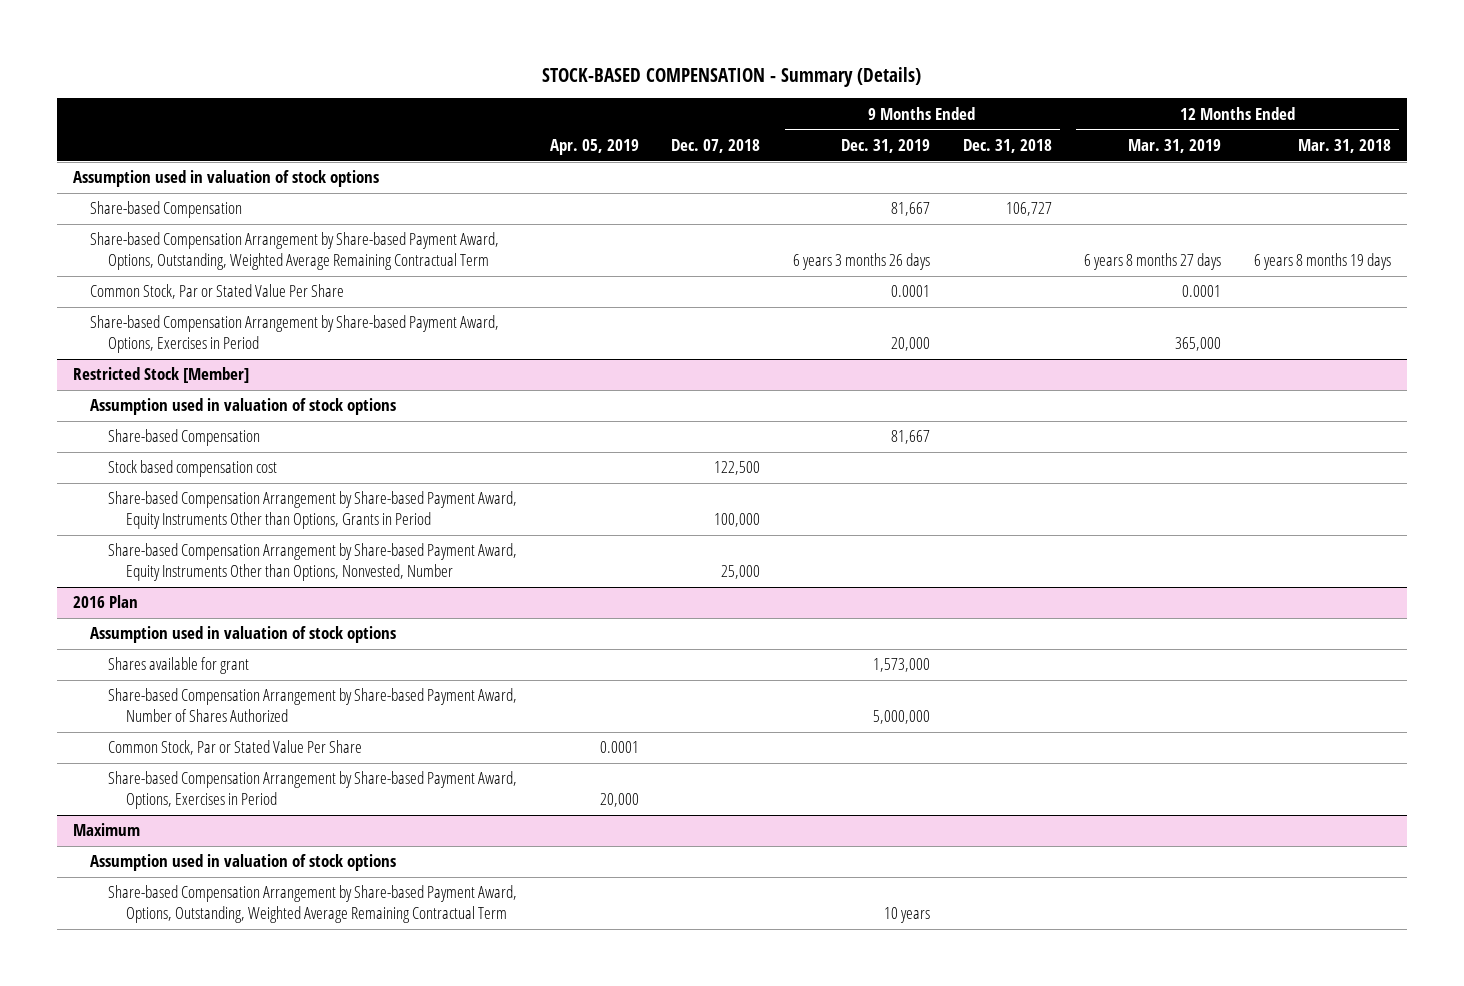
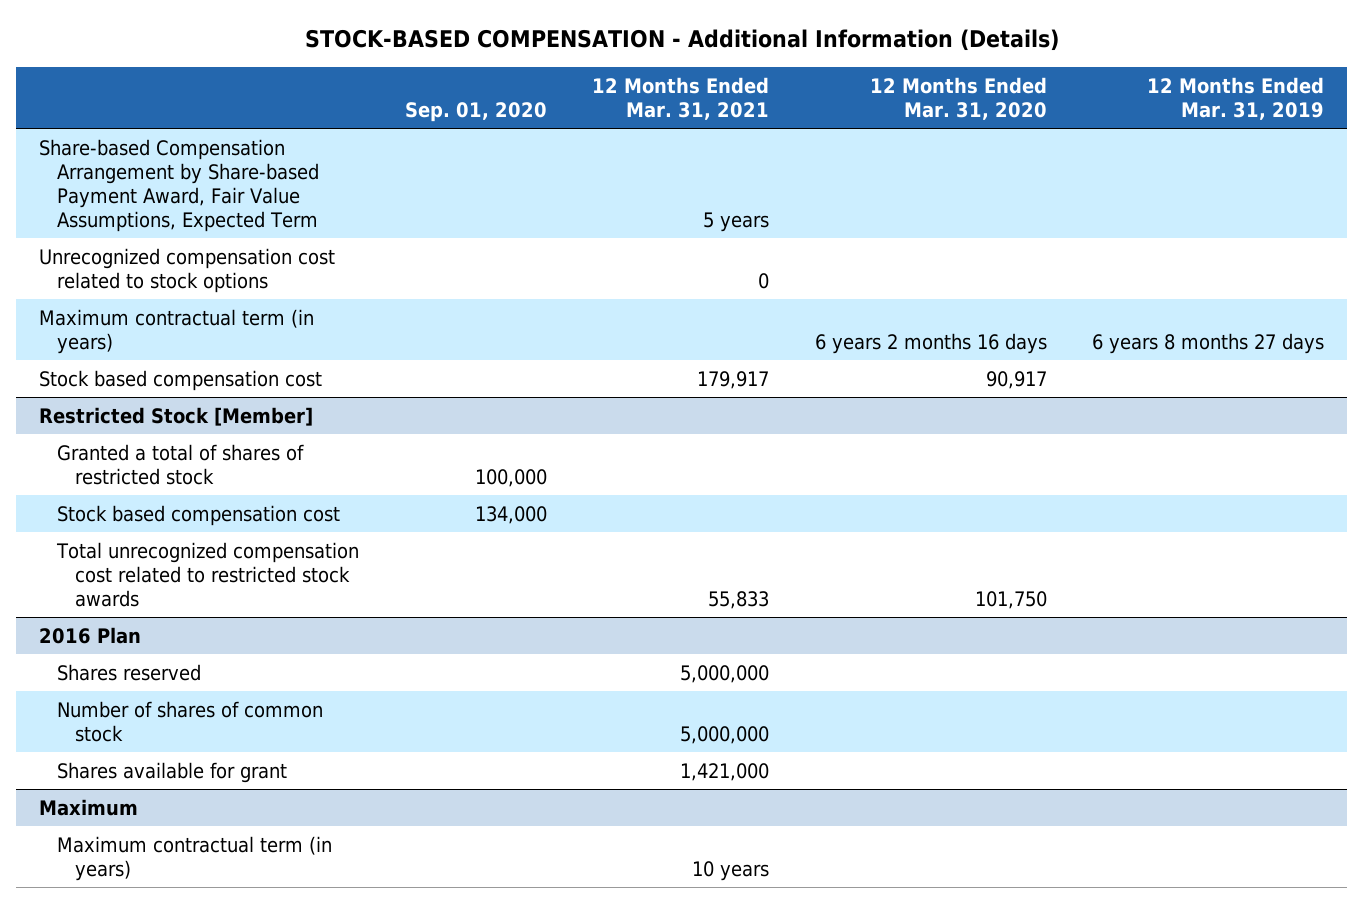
- STOCK-BASED COMPENSATION - Summary (Details)
+ STOCK-BASED COMPENSATION - Additional Information (Details)
- | Apr. 05, 2019 | Dec. 07, 2018 | 9 Months Ended Dec. 31, 2019 | 9 Months Ended Dec. 31, 2018 | 12 Months Ended Mar. 31, 2019 | 12 Months Ended Mar. 31, 2018
+ | Sep. 01, 2020 | 12 Months Ended Mar. 31, 2021 | 12 Months Ended Mar. 31, 2020 | 12 Months Ended Mar. 31, 2019
- Assumption used in valuation of stock options
- Share-based Compensation | | | 81,667 | 106,727 | |
- Share-based Compensation Arrangement by Share-based Payment Award, Options, Outstanding, Weighted Average Remaining Contractual Term | | | 6 years 3 months 26 days | | 6 years 8 months 27 days | 6 years 8 months 19 days
- Common Stock, Par or Stated Value Per Share | | | 0.0001 | | 0.0001 |
- Share-based Compensation Arrangement by Share-based Payment Award, Options, Exercises in Period | | | 20,000 | | 365,000 |
+ Share-based Compensation Arrangement by Share-based Payment Award, Fair Value Assumptions, Expected Term | | 5 years | |
+ Unrecognized compensation cost related to stock options | | 0 | |
+ Maximum contractual term (in years) | | | 6 years 2 months 16 days | 6 years 8 months 27 days
+ Stock based compensation cost | | 179,917 | 90,917 |
@ Restricted Stock [Member]
- Assumption used in valuation of stock options
- Share-based Compensation | | | 81,667 | | |
+ Granted a total of shares of restricted stock | 100,000 | | |
- Share-based Compensation Arrangement by Share-based Payment Award, Equity Instruments Other than Options, Grants in Period | | 100,000 | | | |
- Share-based Compensation Arrangement by Share-based Payment Award, Equity Instruments Other than Options, Nonvested, Number | | 25,000 | | | |
+ Total unrecognized compensation cost related to restricted stock awards | | 55,833 | 101,750 |
@ 2016 Plan
- Assumption used in valuation of stock options
+ Shares reserved | | 5,000,000 | |
+ Number of shares of common stock | | 5,000,000 | |
- Share-based Compensation Arrangement by Share-based Payment Award, Number of Shares Authorized | | | 5,000,000 | | |
- Common Stock, Par or Stated Value Per Share | 0.0001 | | | | |
- Share-based Compensation Arrangement by Share-based Payment Award, Options, Exercises in Period | 20,000 | | | | |
@ Maximum
- Assumption used in valuation of stock options
- Share-based Compensation Arrangement by Share-based Payment Award, Options, Outstanding, Weighted Average Remaining Contractual Term | | | 10 years | | |
+ Maximum contractual term (in years) | | 10 years | |

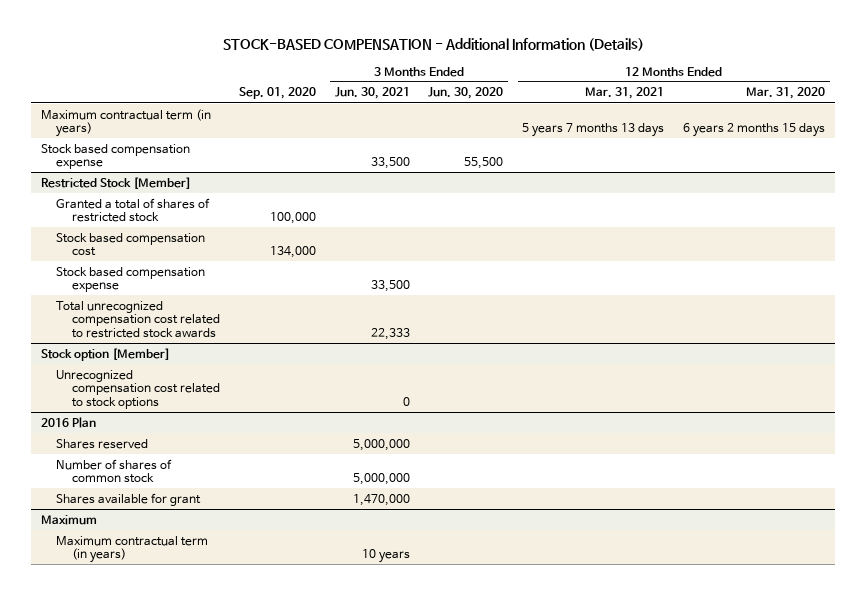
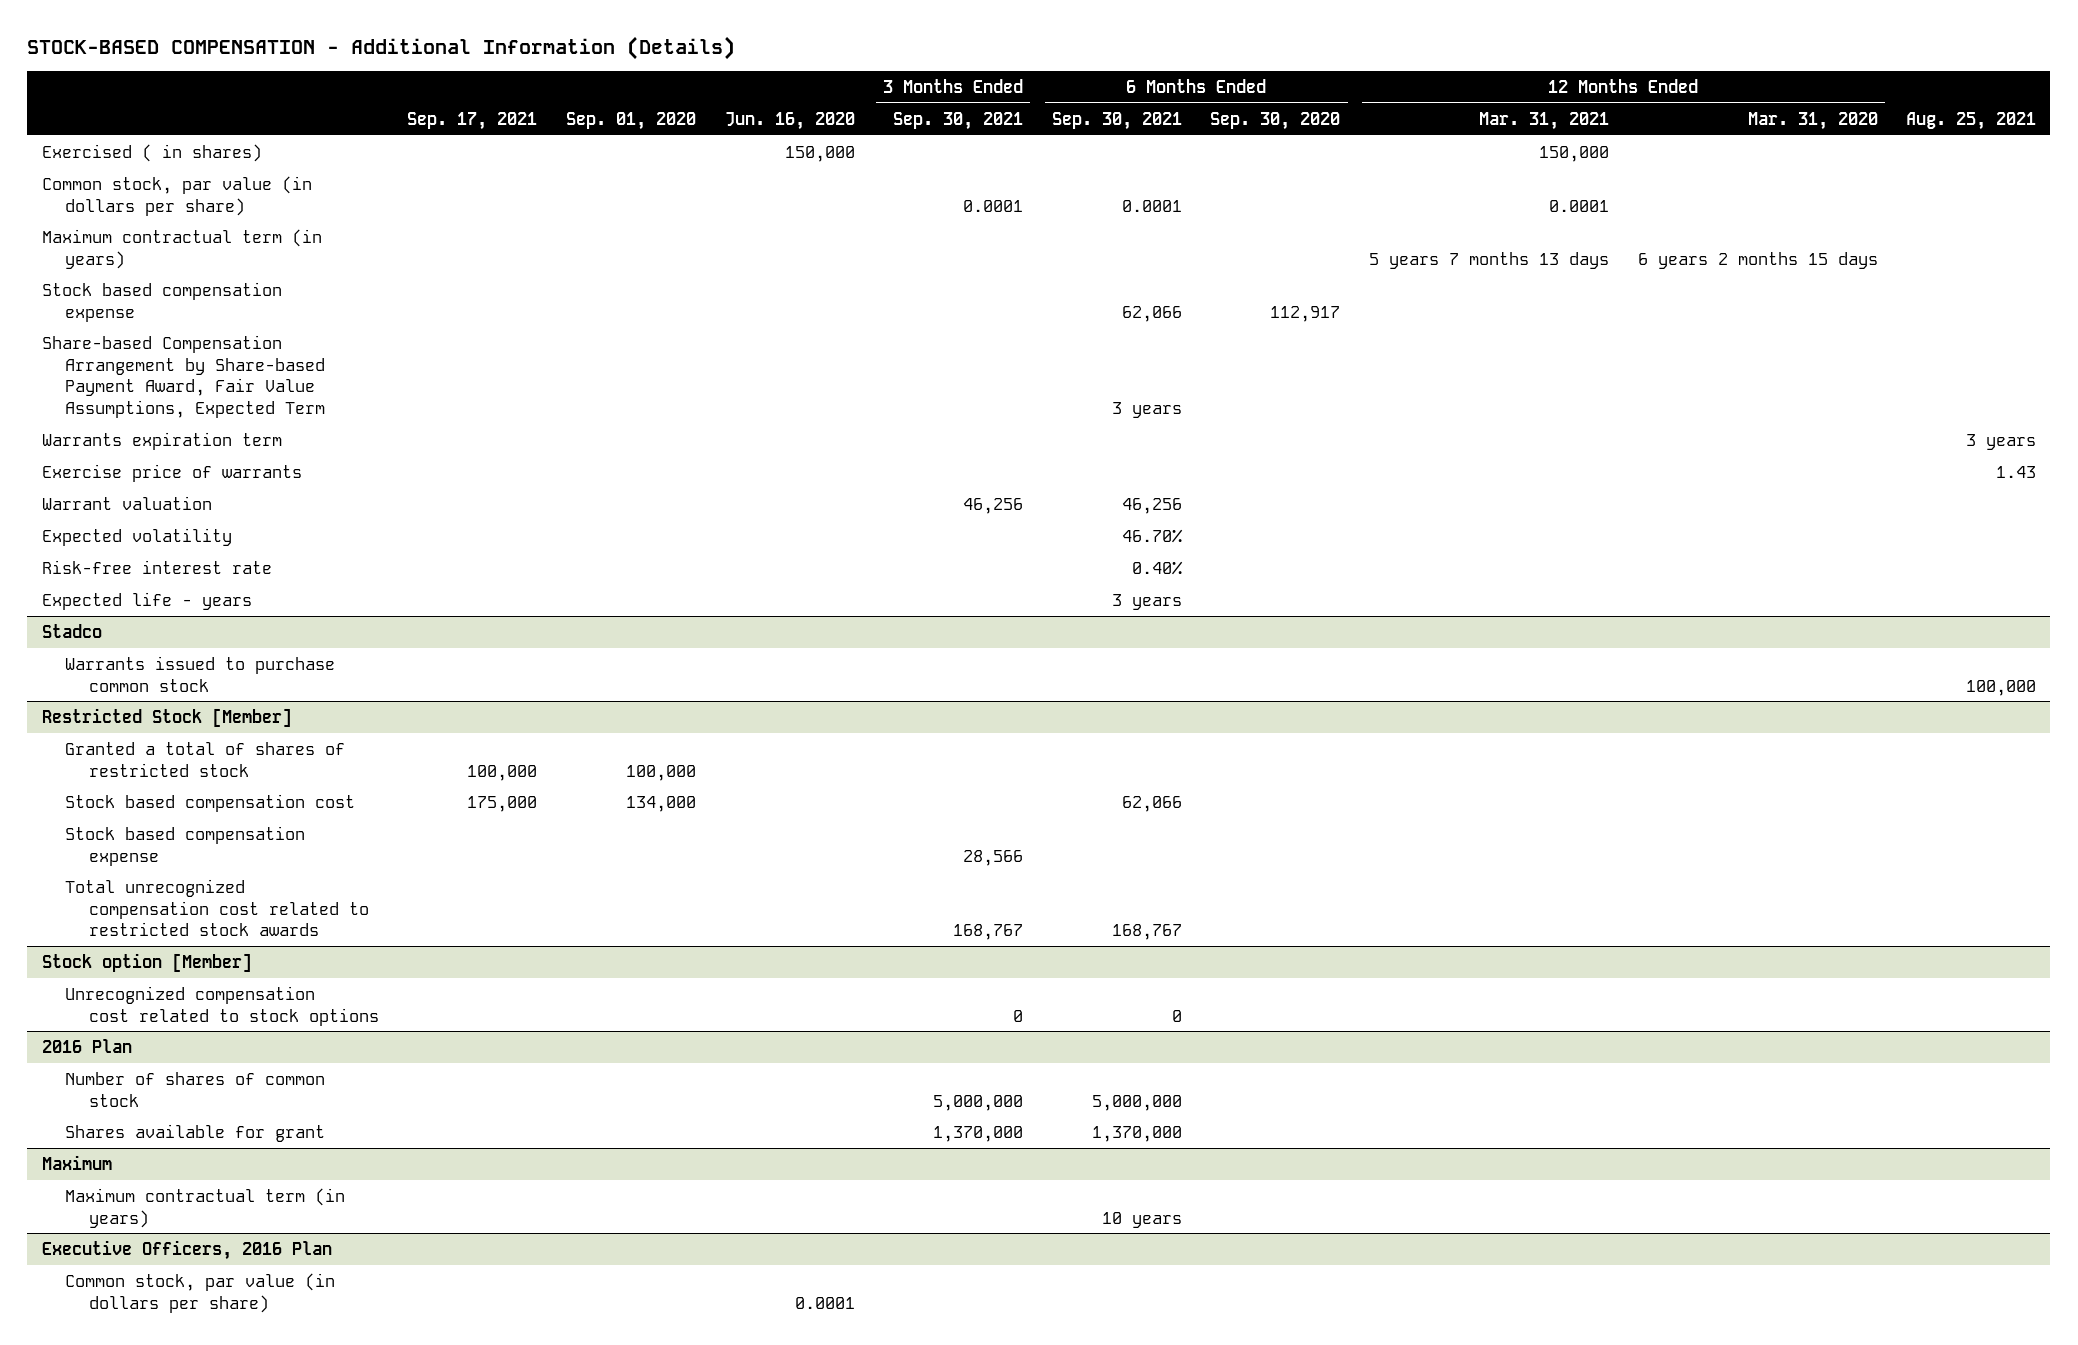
- | Sep. 01, 2020 | 3 Months Ended Jun. 30, 2021 | 3 Months Ended Jun. 30, 2020 | 12 Months Ended Mar. 31, 2021 | 12 Months Ended Mar. 31, 2020
+ | Sep. 17, 2021 | Sep. 01, 2020 | Jun. 16, 2020 | 3 Months Ended Sep. 30, 2021 | 6 Months Ended Sep. 30, 2021 | 6 Months Ended Sep. 30, 2020 | 12 Months Ended Mar. 31, 2021 | 12 Months Ended Mar. 31, 2020 | Aug. 25, 2021
+ Exercised ( in shares) | | | 150,000 | | | | 150,000 | |
+ Common stock, par value (in dollars per share) | | | | 0.0001 | 0.0001 | | 0.0001 | |
+ Share-based Compensation Arrangement by Share-based Payment Award, Fair Value Assumptions, Expected Term | | | | | 3 years | | | |
+ Warrants expiration term | | | | | | | | | 3 years
+ Exercise price of warrants | | | | | | | | | 1.43
+ Warrant valuation | | | | 46,256 | 46,256 | | | |
+ Expected volatility | | | | | 46.70% | | | |
+ Risk-free interest rate | | | | | 0.40% | | | |
+ Expected life - years | | | | | 3 years | | | |
+ Stadco
+ Warrants issued to purchase common stock | | | | | | | | | 100,000
@ 2016 Plan
- Shares reserved | | 5,000,000 | | |
+ Executive Officers, 2016 Plan
+ Common stock, par value (in dollars per share) | | | 0.0001 | | | | | |

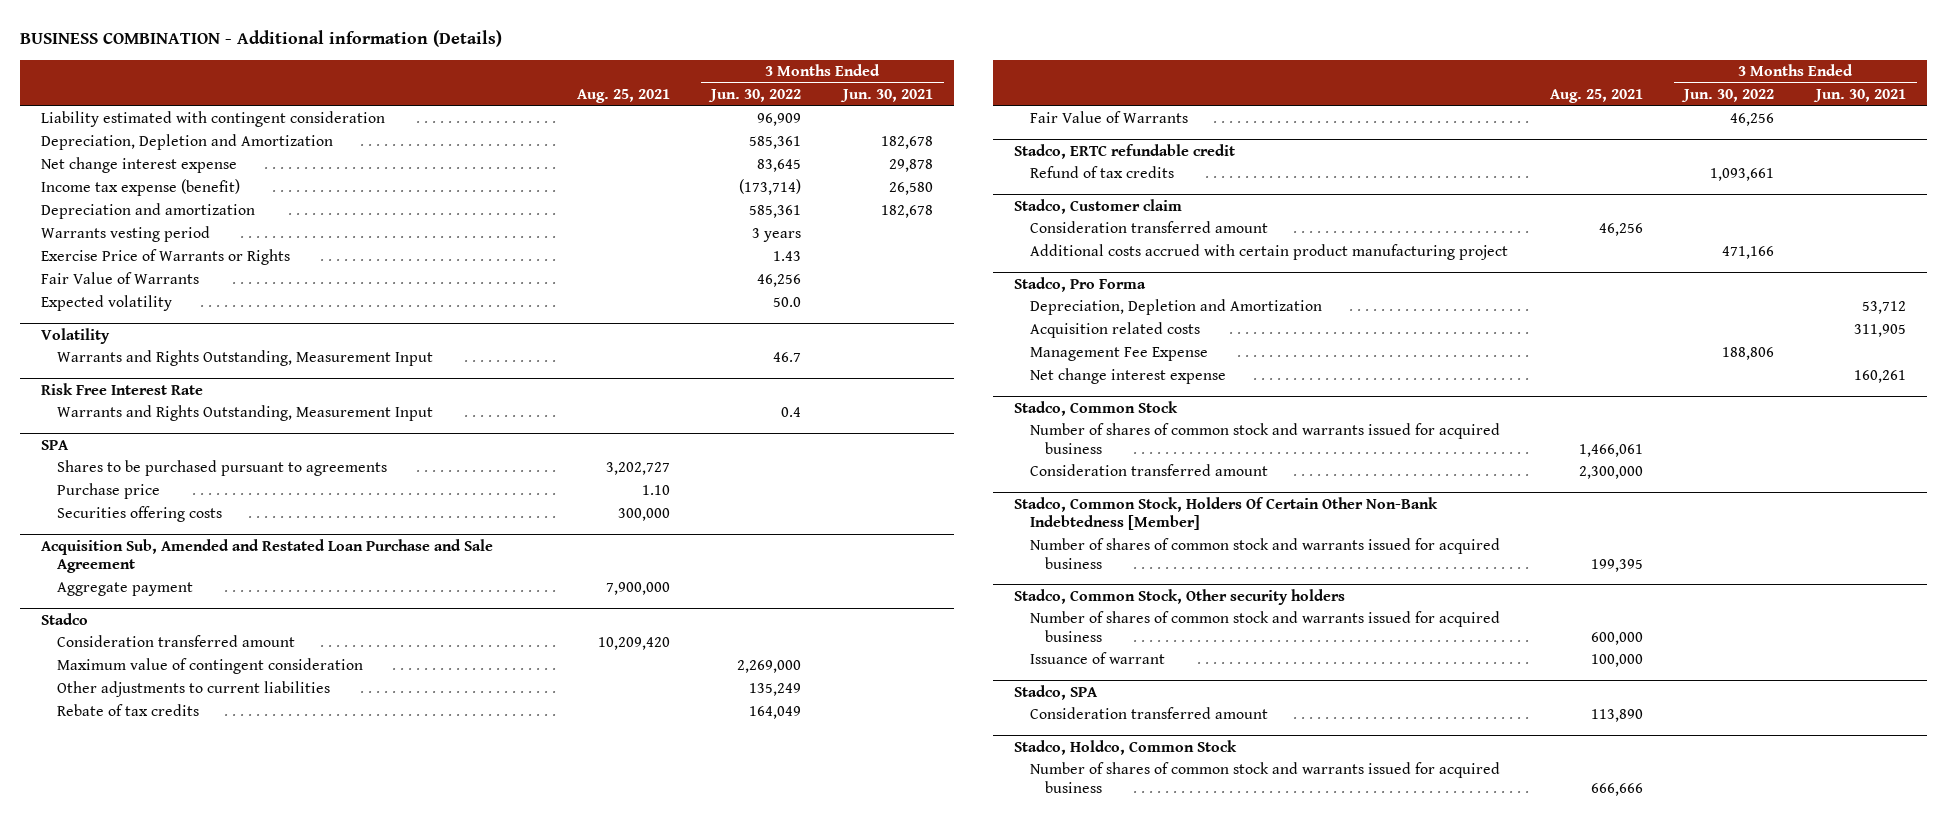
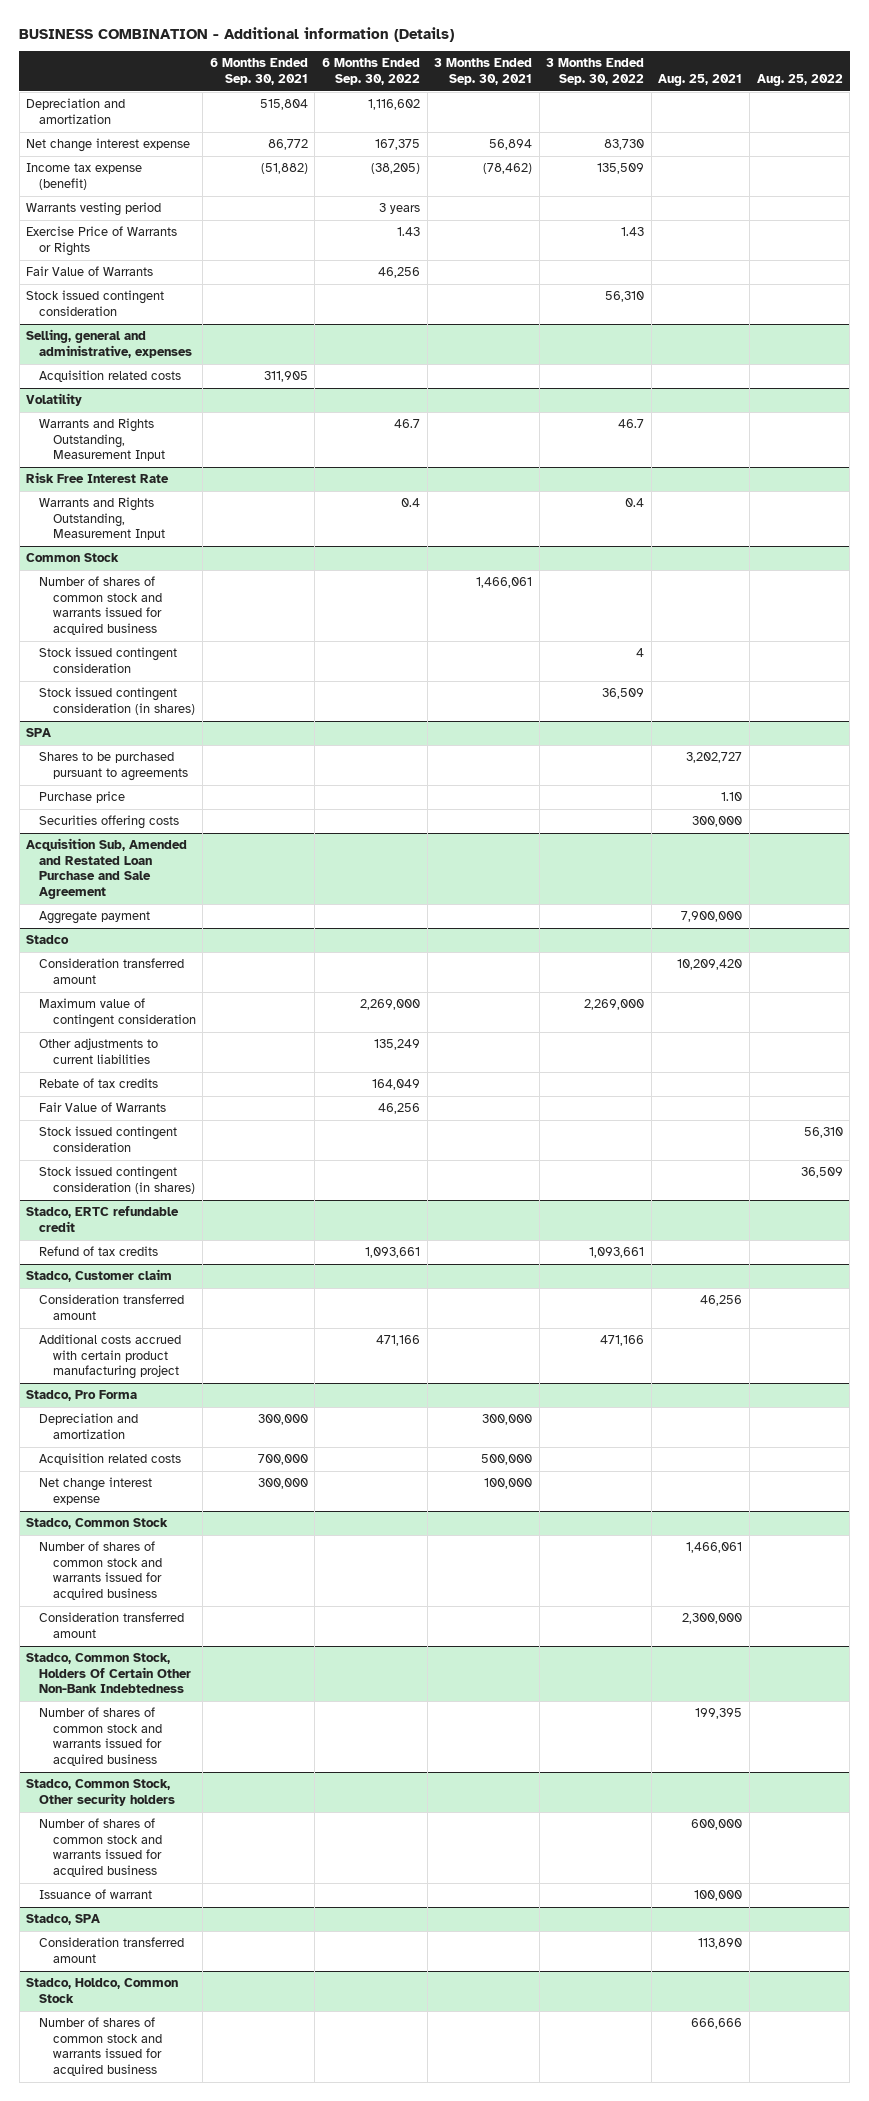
- | Aug. 25, 2021 | 3 Months Ended Jun. 30, 2022 | 3 Months Ended Jun. 30, 2021
+ | 6 Months Ended Sep. 30, 2021 | 6 Months Ended Sep. 30, 2022 | 3 Months Ended Sep. 30, 2021 | 3 Months Ended Sep. 30, 2022 | Aug. 25, 2021 | Aug. 25, 2022
- Liability estimated with contingent consideration | | 96,909 |
- Depreciation, Depletion and Amortization | | 585,361 | 182,678
moved up: Depreciation and amortization | 515,804 | 1,116,602 | | | |
- Expected volatility | | 50.0 |
+ Stock issued contingent consideration | | | | 56,310 | |
+ Selling, general and administrative, expenses
+ Acquisition related costs | 311,905 | | | | |
+ Common Stock
+ Number of shares of common stock and warrants issued for acquired business | | | 1,466,061 | | |
+ Stock issued contingent consideration | | | | 4 | |
+ Stock issued contingent consideration (in shares) | | | | 36,509 | |
@ Stadco
+ Stock issued contingent consideration | | | | | | 56,310
+ Stock issued contingent consideration (in shares) | | | | | | 36,509
@ Stadco, Pro Forma
- Depreciation, Depletion and Amortization | | | 53,712
+ Depreciation and amortization | 300,000 | | 300,000 | | |
- Management Fee Expense | | 188,806 |
- Stadco, Common Stock, Holders Of Certain Other Non-Bank Indebtedness [Member]
+ Stadco, Common Stock, Holders Of Certain Other Non-Bank Indebtedness

